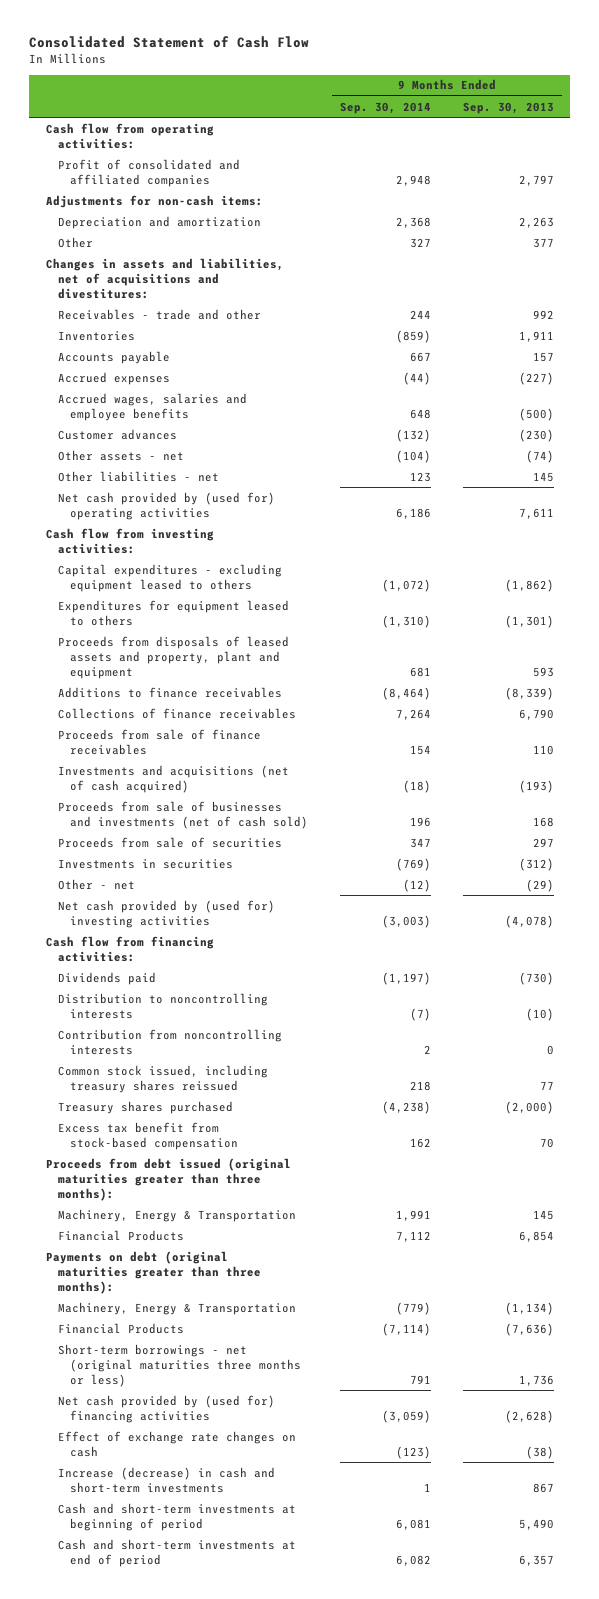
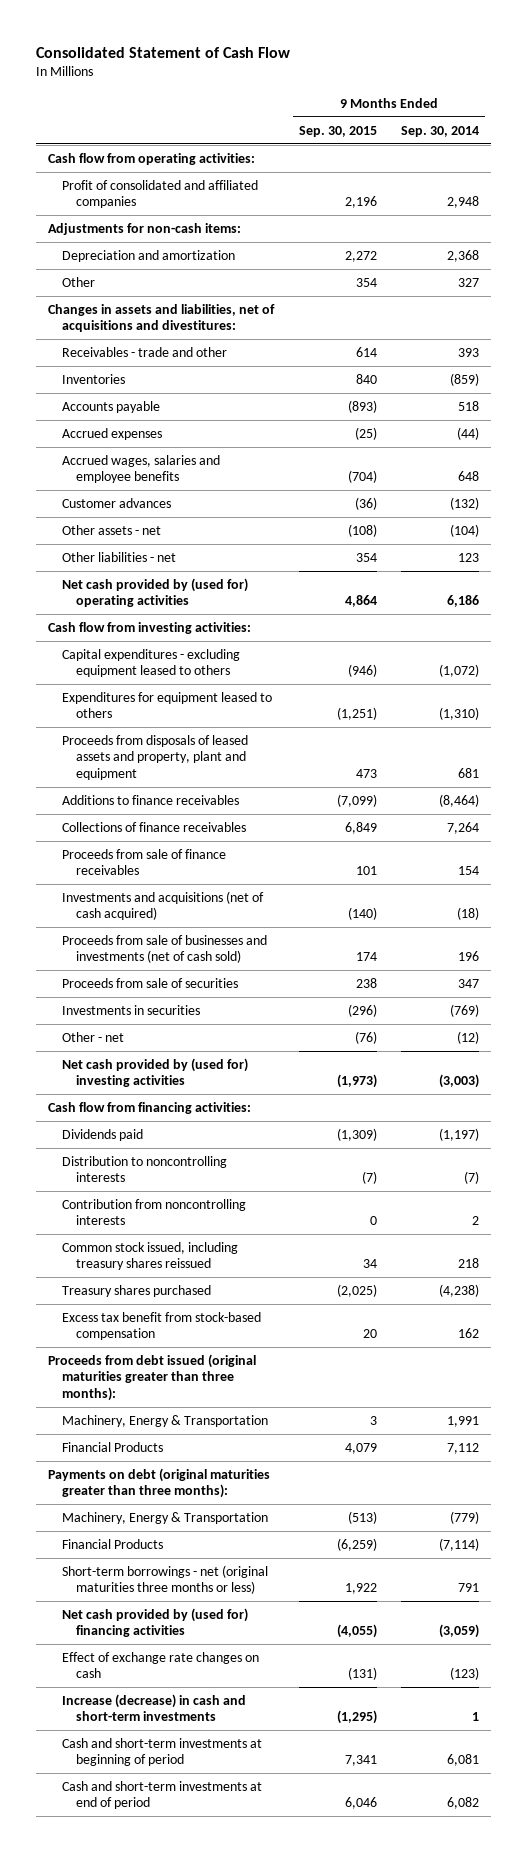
- | 9 Months Ended Sep. 30, 2014 | 9 Months Ended Sep. 30, 2013
+ | 9 Months Ended Sep. 30, 2015 | 9 Months Ended Sep. 30, 2014
- Receivables - trade and other | 244 | 992
+ Receivables - trade and other | 614 | 393
- Accounts payable | 667 | 157
+ Accounts payable | (893) | 518

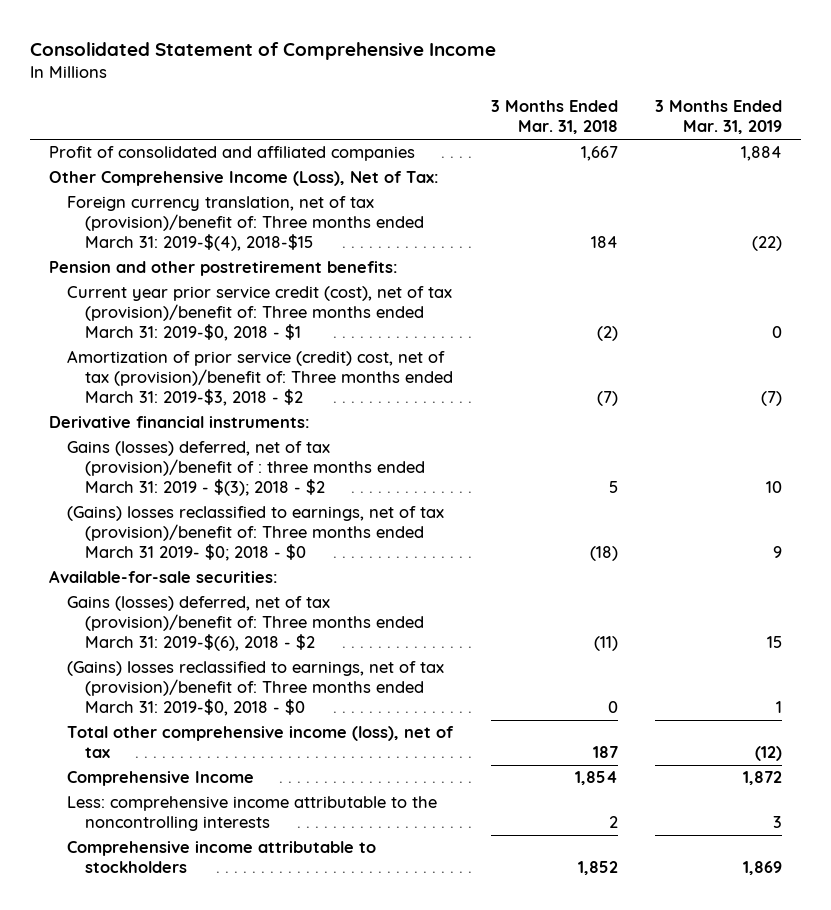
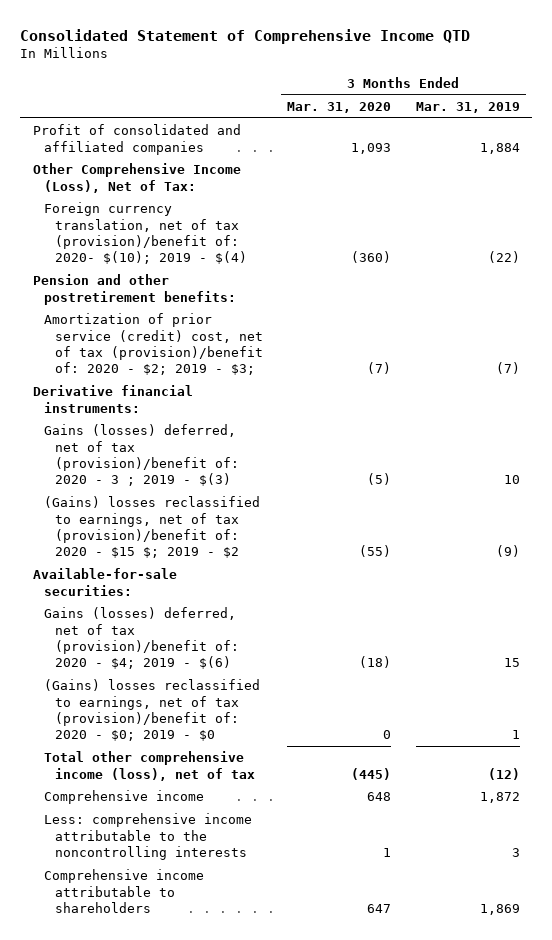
- Consolidated Statement of Comprehensive Income
+ Consolidated Statement of Comprehensive Income QTD
- | 3 Months Ended Mar. 31, 2018 | 3 Months Ended Mar. 31, 2019
+ | 3 Months Ended Mar. 31, 2020 | 3 Months Ended Mar. 31, 2019
- Foreign currency translation, net of tax (provision)/benefit of: Three months ended March 31: 2019-$(4), 2018-$15 | 184 | (22)
+ Foreign currency translation, net of tax (provision)/benefit of: 2020- $(10); 2019 - $(4) | (360) | (22)
- Current year prior service credit (cost), net of tax (provision)/benefit of: Three months ended March 31: 2019-$0, 2018 - $1 | (2) | 0
- Amortization of prior service (credit) cost, net of tax (provision)/benefit of: Three months ended March 31: 2019-$3, 2018 - $2 | (7) | (7)
+ Amortization of prior service (credit) cost, net of tax (provision)/benefit of: 2020 - $2; 2019 - $3; | (7) | (7)
- Gains (losses) deferred, net of tax (provision)/benefit of : three months ended March 31: 2019 - $(3); 2018 - $2 | 5 | 10
- (Gains) losses reclassified to earnings, net of tax (provision)/benefit of: Three months ended March 31 2019- $0; 2018 - $0 | (18) | 9
+ Gains (losses) deferred, net of tax (provision)/benefit of: 2020 - 3 ; 2019 - $(3) | (5) | 10
+ (Gains) losses reclassified to earnings, net of tax (provision)/benefit of: 2020 - $15 $; 2019 - $2 | (55) | (9)
- Gains (losses) deferred, net of tax (provision)/benefit of: Three months ended March 31: 2019-$(6), 2018 - $2 | (11) | 15
- (Gains) losses reclassified to earnings, net of tax (provision)/benefit of: Three months ended March 31: 2019-$0, 2018 - $0 | 0 | 1
+ Gains (losses) deferred, net of tax (provision)/benefit of: 2020 - $4; 2019 - $(6) | (18) | 15
+ (Gains) losses reclassified to earnings, net of tax (provision)/benefit of: 2020 - $0; 2019 - $0 | 0 | 1
- Comprehensive Income | 1,854 | 1,872
+ Comprehensive income | 648 | 1,872
- Comprehensive income attributable to stockholders | 1,852 | 1,869
+ Comprehensive income attributable to shareholders | 647 | 1,869

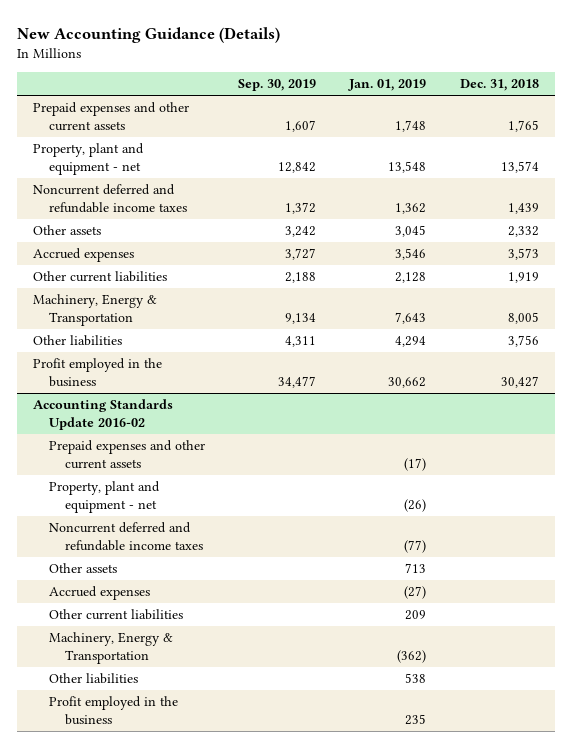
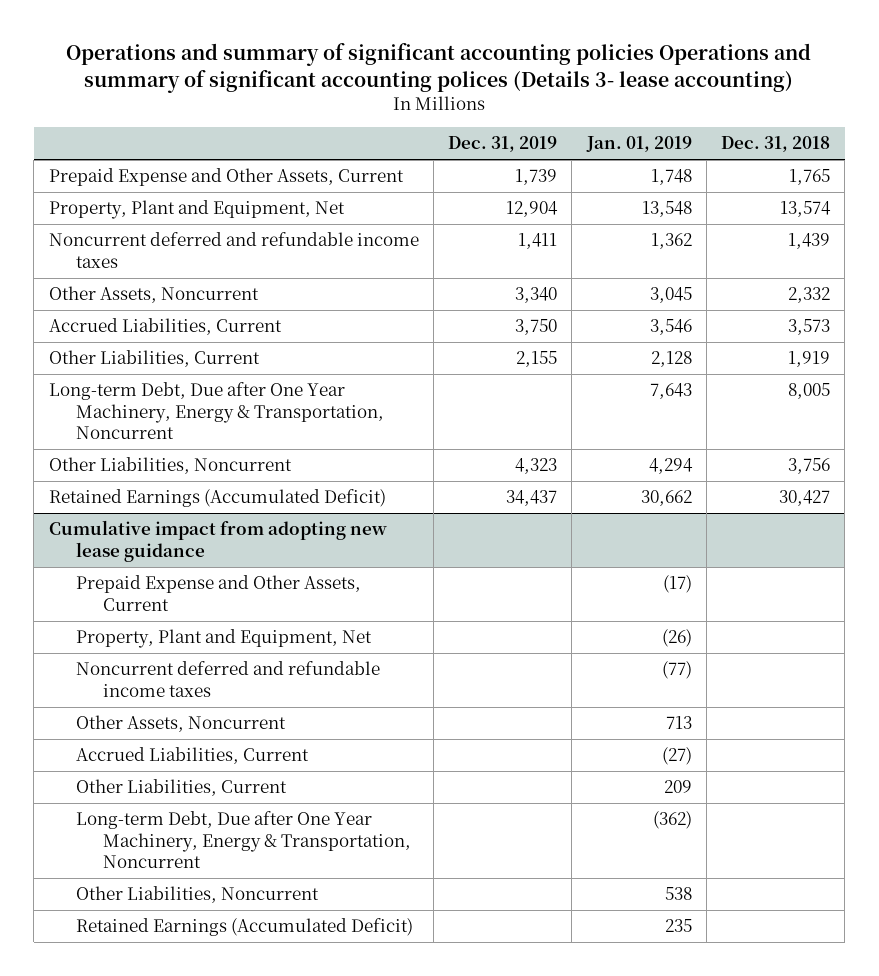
- New Accounting Guidance (Details)
+ Operations and summary of significant accounting policies Operations and summary of significant accounting polices (Details 3- lease accounting)
- | Sep. 30, 2019 | Jan. 01, 2019 | Dec. 31, 2018
+ | Dec. 31, 2019 | Jan. 01, 2019 | Dec. 31, 2018
- Prepaid expenses and other current assets | 1,607 | 1,748 | 1,765
- Property, plant and equipment - net | 12,842 | 13,548 | 13,574
+ Prepaid Expense and Other Assets, Current | 1,739 | 1,748 | 1,765
+ Property, Plant and Equipment, Net | 12,904 | 13,548 | 13,574
- Other assets | 3,242 | 3,045 | 2,332
- Accrued expenses | 3,727 | 3,546 | 3,573
- Other current liabilities | 2,188 | 2,128 | 1,919
- Machinery, Energy & Transportation | 9,134 | 7,643 | 8,005
- Other liabilities | 4,311 | 4,294 | 3,756
- Profit employed in the business | 34,477 | 30,662 | 30,427
- Accounting Standards Update 2016-02
- Prepaid expenses and other current assets | | (17) |
- Property, plant and equipment - net | | (26) |
+ Other Assets, Noncurrent | 3,340 | 3,045 | 2,332
+ Accrued Liabilities, Current | 3,750 | 3,546 | 3,573
+ Other Liabilities, Current | 2,155 | 2,128 | 1,919
+ Long-term Debt, Due after One Year Machinery, Energy & Transportation, Noncurrent | | 7,643 | 8,005
+ Other Liabilities, Noncurrent | 4,323 | 4,294 | 3,756
+ Retained Earnings (Accumulated Deficit) | 34,437 | 30,662 | 30,427
+ Cumulative impact from adopting new lease guidance
+ Prepaid Expense and Other Assets, Current | | (17) |
+ Property, Plant and Equipment, Net | | (26) |
- Other assets | | 713 |
- Accrued expenses | | (27) |
- Other current liabilities | | 209 |
- Machinery, Energy & Transportation | | (362) |
- Other liabilities | | 538 |
- Profit employed in the business | | 235 |
+ Other Assets, Noncurrent | | 713 |
+ Accrued Liabilities, Current | | (27) |
+ Other Liabilities, Current | | 209 |
+ Long-term Debt, Due after One Year Machinery, Energy & Transportation, Noncurrent | | (362) |
+ Other Liabilities, Noncurrent | | 538 |
+ Retained Earnings (Accumulated Deficit) | | 235 |

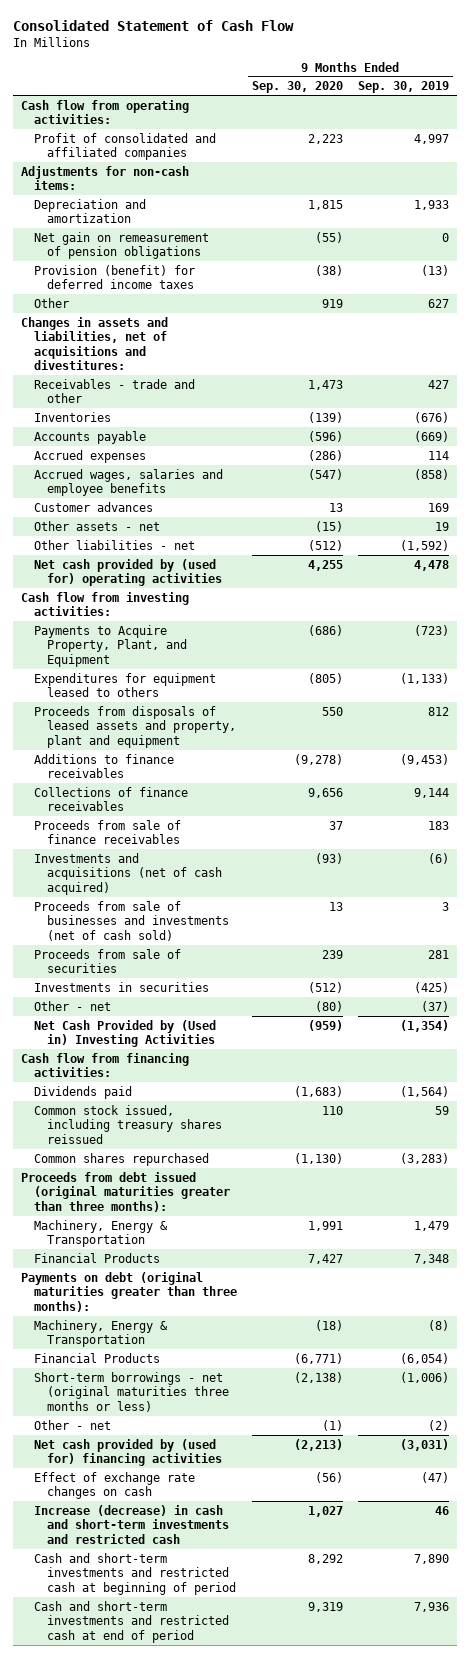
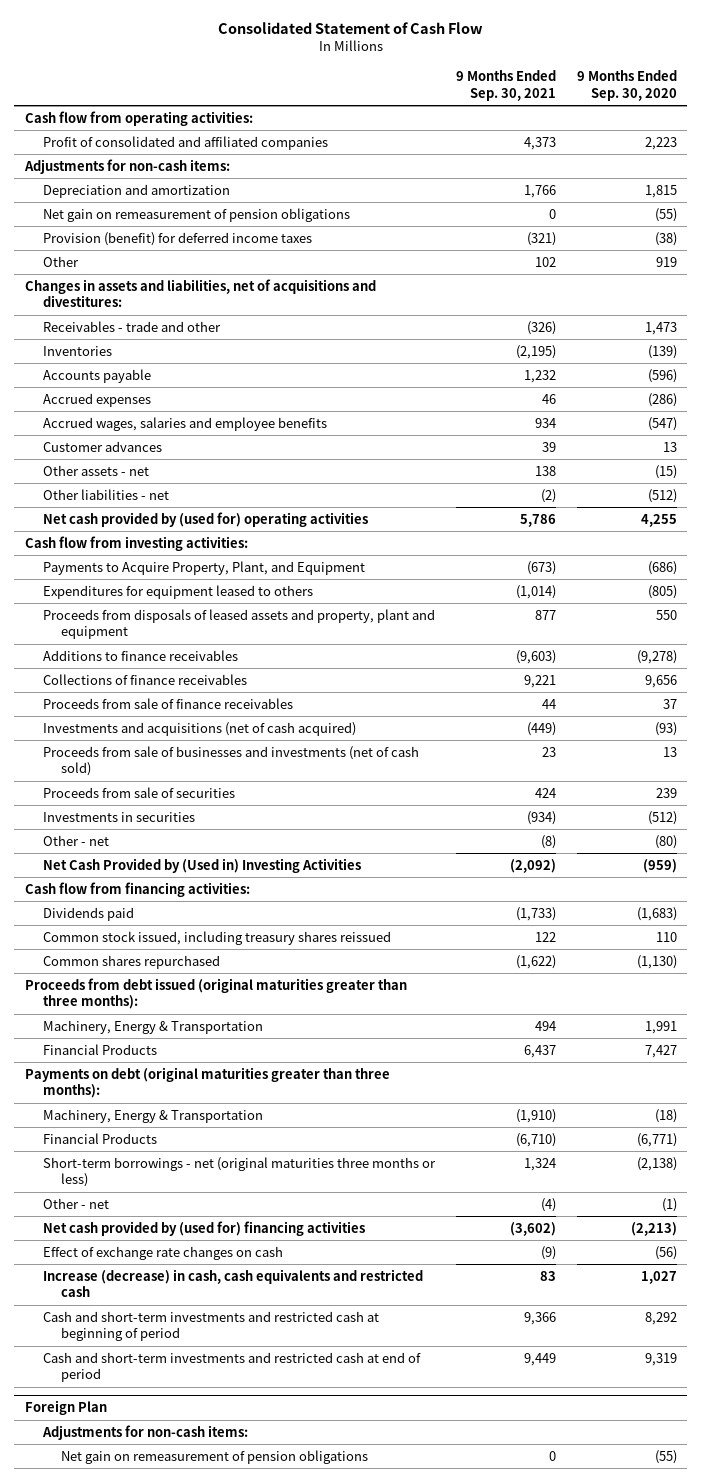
- | 9 Months Ended Sep. 30, 2020 | 9 Months Ended Sep. 30, 2019
+ | 9 Months Ended Sep. 30, 2021 | 9 Months Ended Sep. 30, 2020
- Increase (decrease) in cash and short-term investments and restricted cash | 1,027 | 46
+ Increase (decrease) in cash, cash equivalents and restricted cash | 83 | 1,027
+ Foreign Plan
+ Adjustments for non-cash items:
+ Net gain on remeasurement of pension obligations | 0 | (55)

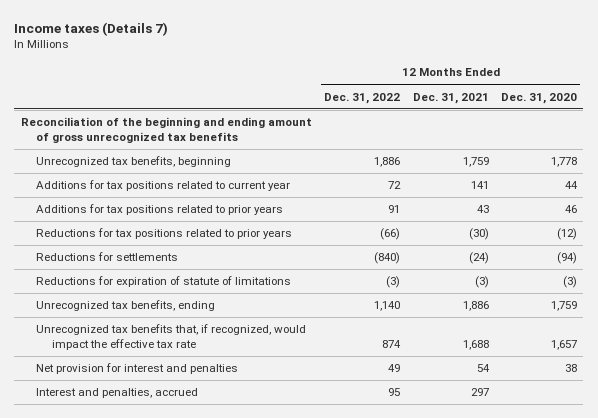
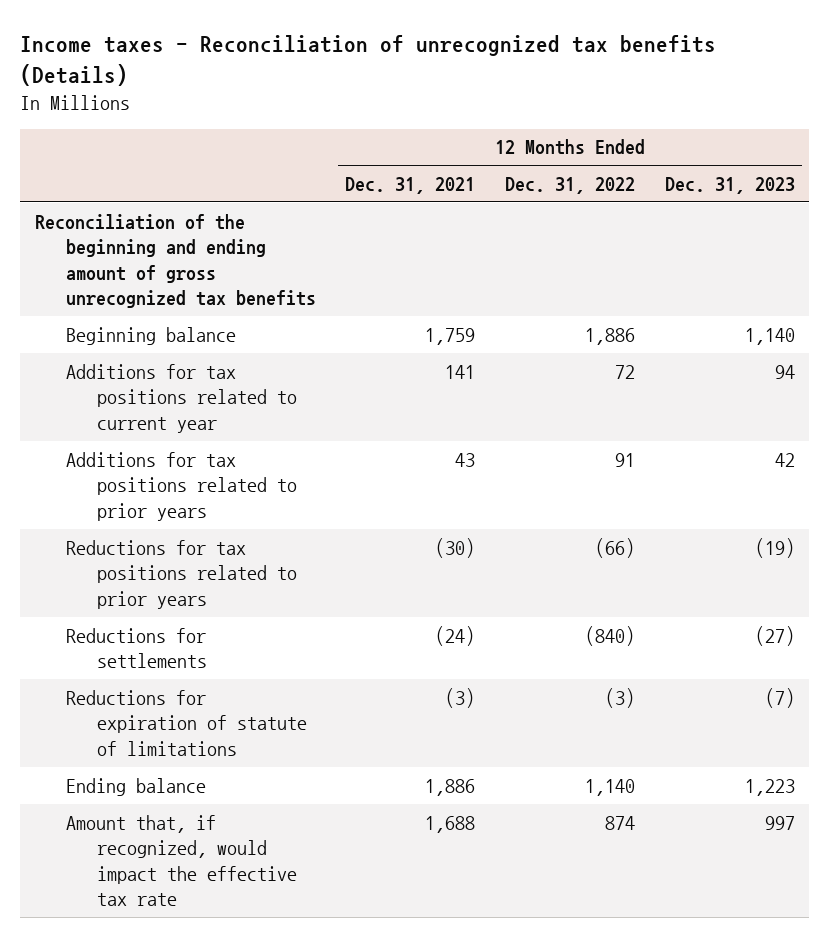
- Income taxes (Details 7)
+ Income taxes - Reconciliation of unrecognized tax benefits (Details)
- | 12 Months Ended Dec. 31, 2022 | 12 Months Ended Dec. 31, 2021 | 12 Months Ended Dec. 31, 2020
+ | 12 Months Ended Dec. 31, 2021 | 12 Months Ended Dec. 31, 2022 | 12 Months Ended Dec. 31, 2023
- Unrecognized tax benefits, beginning | 1,886 | 1,759 | 1,778
+ Beginning balance | 1,759 | 1,886 | 1,140
- Unrecognized tax benefits, ending | 1,140 | 1,886 | 1,759
- Unrecognized tax benefits that, if recognized, would impact the effective tax rate | 874 | 1,688 | 1,657
- Net provision for interest and penalties | 49 | 54 | 38
- Interest and penalties, accrued | 95 | 297 |
+ Ending balance | 1,886 | 1,140 | 1,223
+ Amount that, if recognized, would impact the effective tax rate | 1,688 | 874 | 997

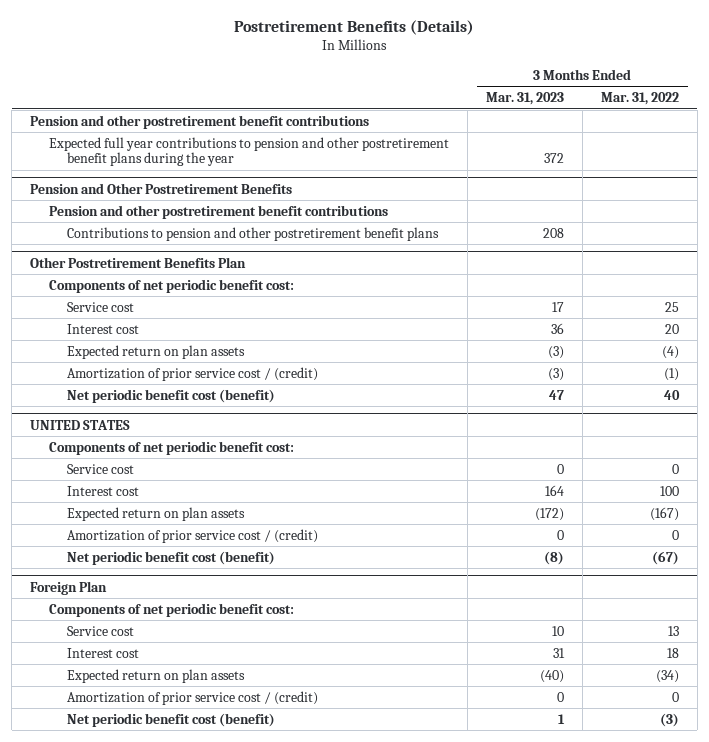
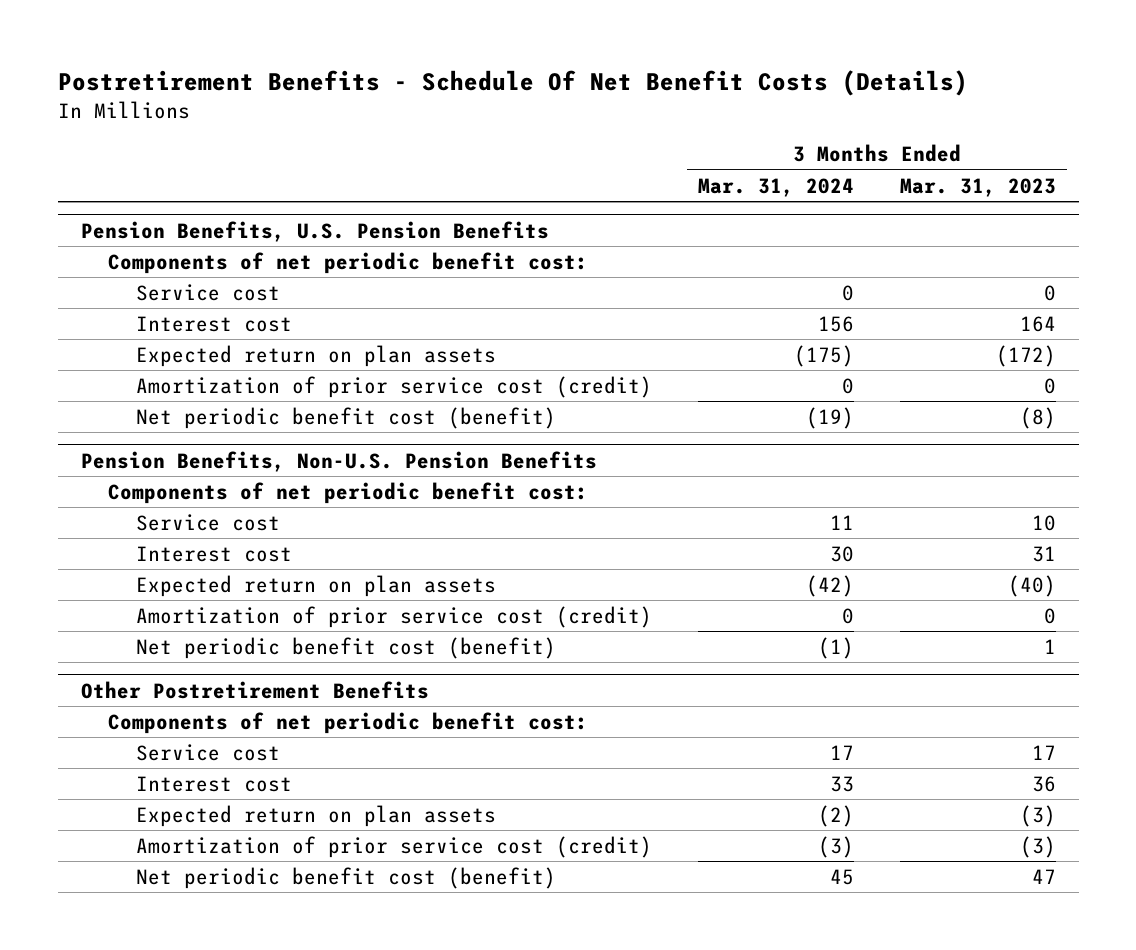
- Postretirement Benefits (Details)
+ Postretirement Benefits - Schedule Of Net Benefit Costs (Details)
- | 3 Months Ended Mar. 31, 2023 | 3 Months Ended Mar. 31, 2022
+ | 3 Months Ended Mar. 31, 2024 | 3 Months Ended Mar. 31, 2023
- Pension and other postretirement benefit contributions
- Expected full year contributions to pension and other postretirement benefit plans during the year | 372 |
- Pension and Other Postretirement Benefits
- Pension and other postretirement benefit contributions
- Contributions to pension and other postretirement benefit plans | 208 |
- Other Postretirement Benefits Plan
- Components of net periodic benefit cost:
- Service cost | 17 | 25
- Interest cost | 36 | 20
- Expected return on plan assets | (3) | (4)
- Amortization of prior service cost / (credit) | (3) | (1)
- Net periodic benefit cost (benefit) | 47 | 40
- UNITED STATES
+ Pension Benefits, U.S. Pension Benefits
- Amortization of prior service cost / (credit) | 0 | 0
+ Amortization of prior service cost (credit) | 0 | 0
- Foreign Plan
+ Pension Benefits, Non-U.S. Pension Benefits
- Amortization of prior service cost / (credit) | 0 | 0
+ Amortization of prior service cost (credit) | 0 | 0
+ Other Postretirement Benefits
+ Components of net periodic benefit cost:
+ Service cost | 17 | 17
+ Interest cost | 33 | 36
+ Expected return on plan assets | (2) | (3)
+ Amortization of prior service cost (credit) | (3) | (3)
+ Net periodic benefit cost (benefit) | 45 | 47

